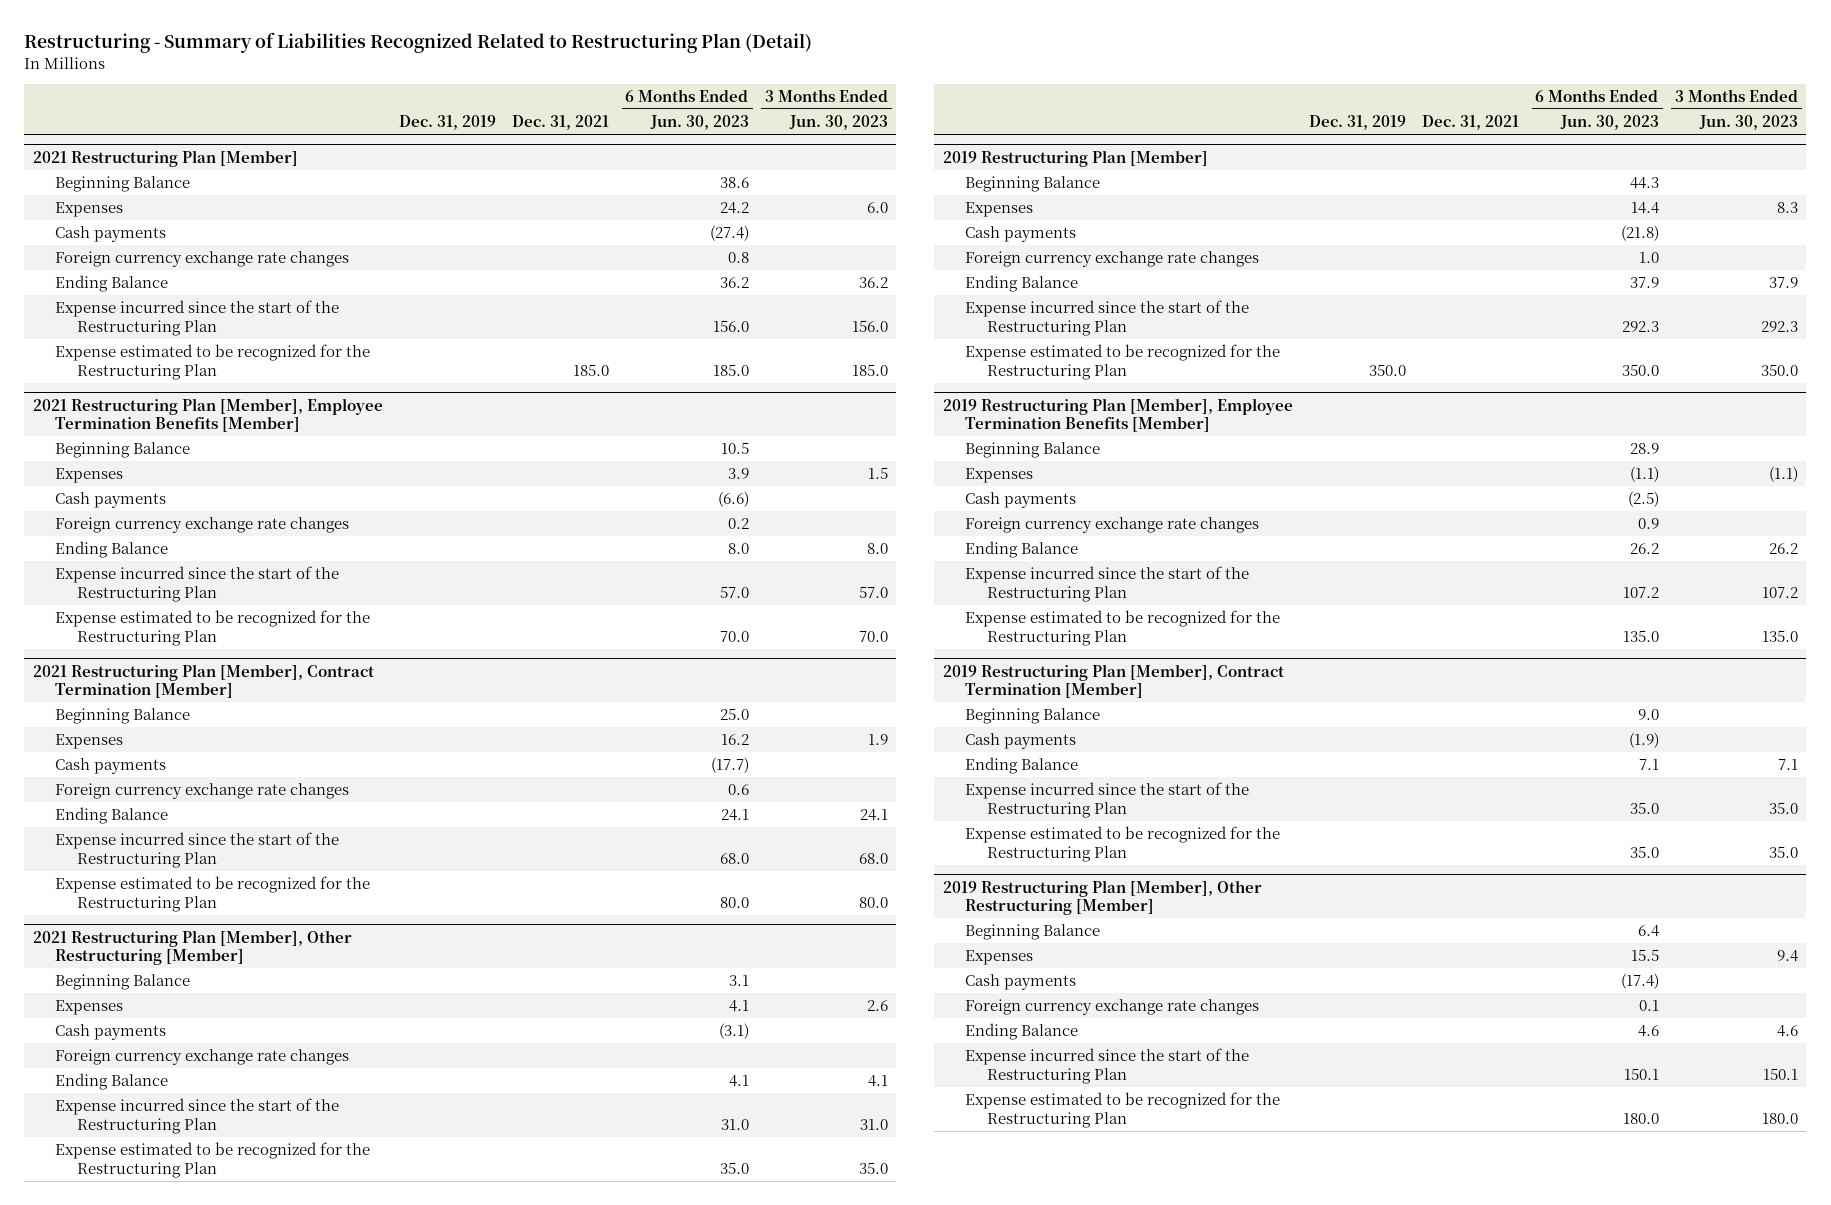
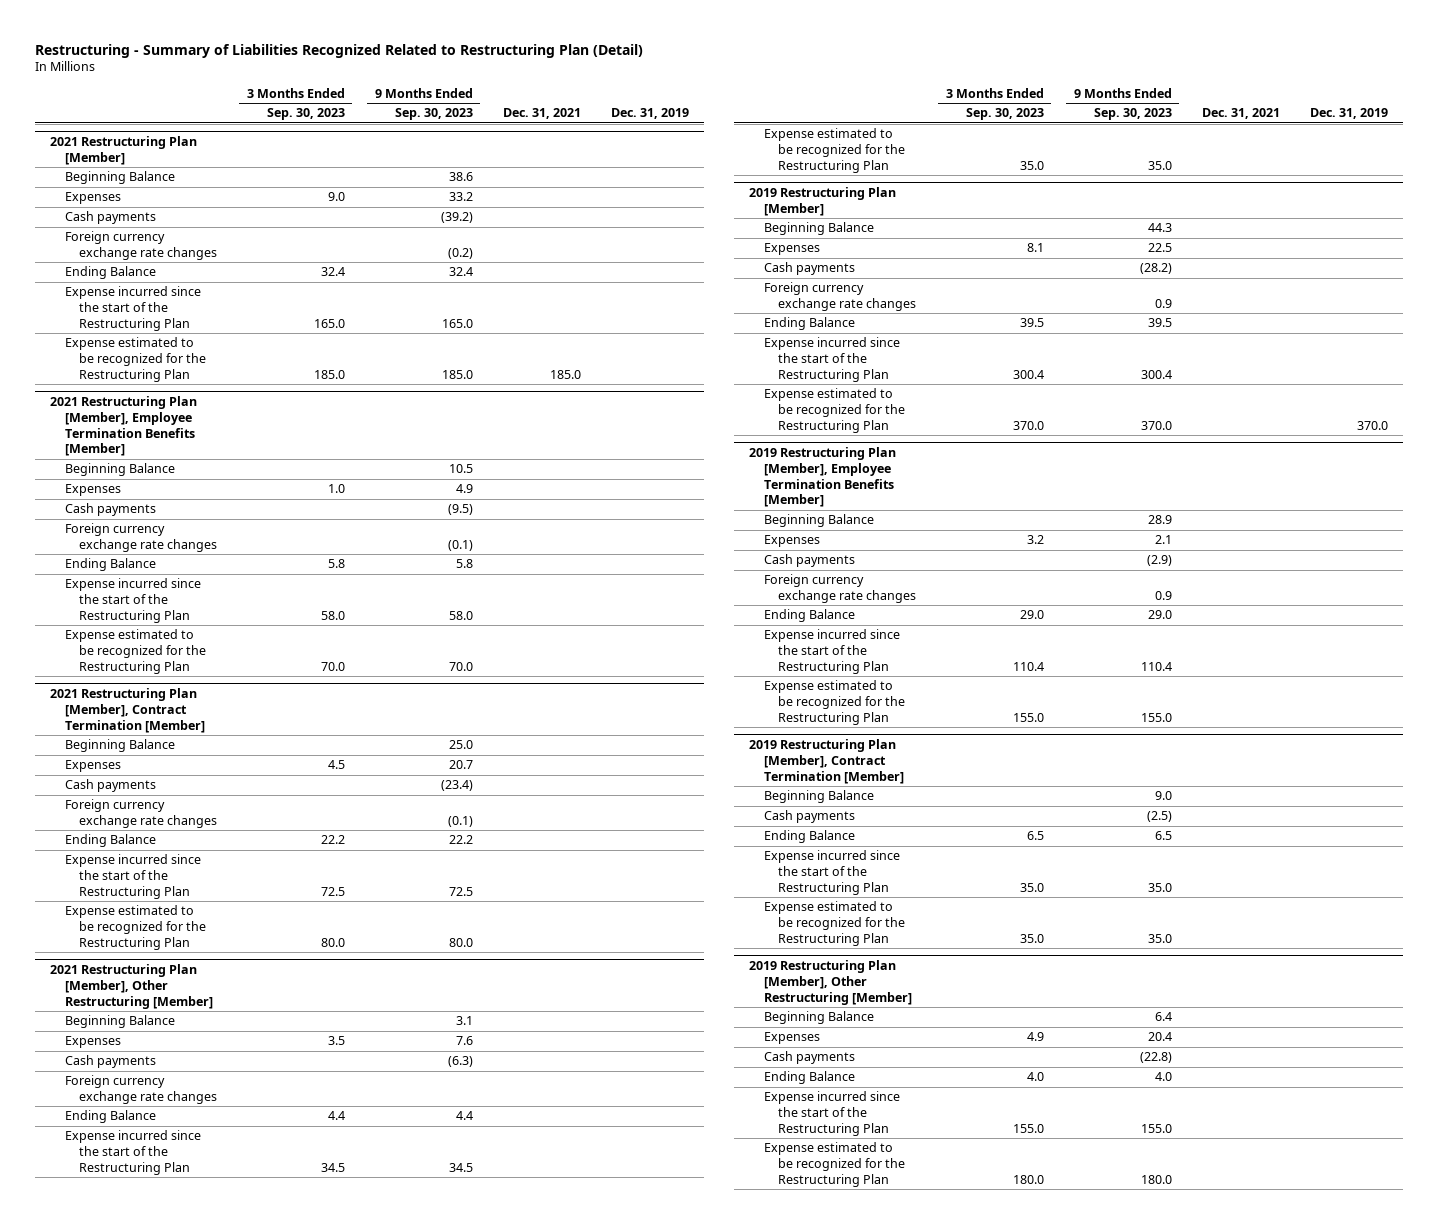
- | Dec. 31, 2019 | Dec. 31, 2021 | 6 Months Ended Jun. 30, 2023 | 3 Months Ended Jun. 30, 2023
+ | 3 Months Ended Sep. 30, 2023 | 9 Months Ended Sep. 30, 2023 | Dec. 31, 2021 | Dec. 31, 2019
@ 2019 Restructuring Plan [Member]
- Expense estimated to be recognized for the Restructuring Plan | 350.0 | | 350.0 | 350.0
+ Expense estimated to be recognized for the Restructuring Plan | 370.0 | 370.0 | | 370.0
@ 2019 Restructuring Plan [Member], Other Restructuring [Member]
- Foreign currency exchange rate changes | | | 0.1 |

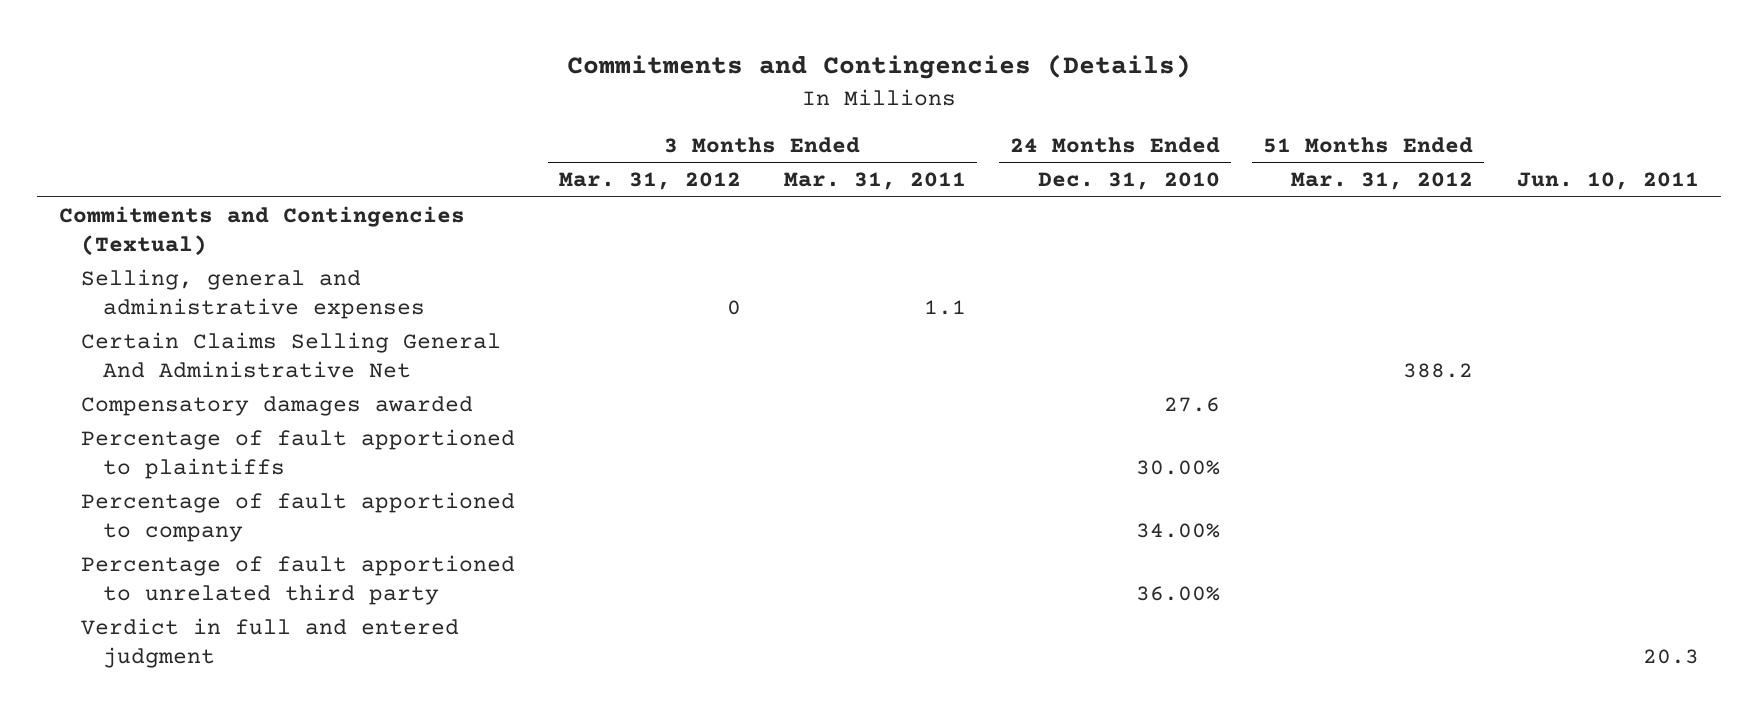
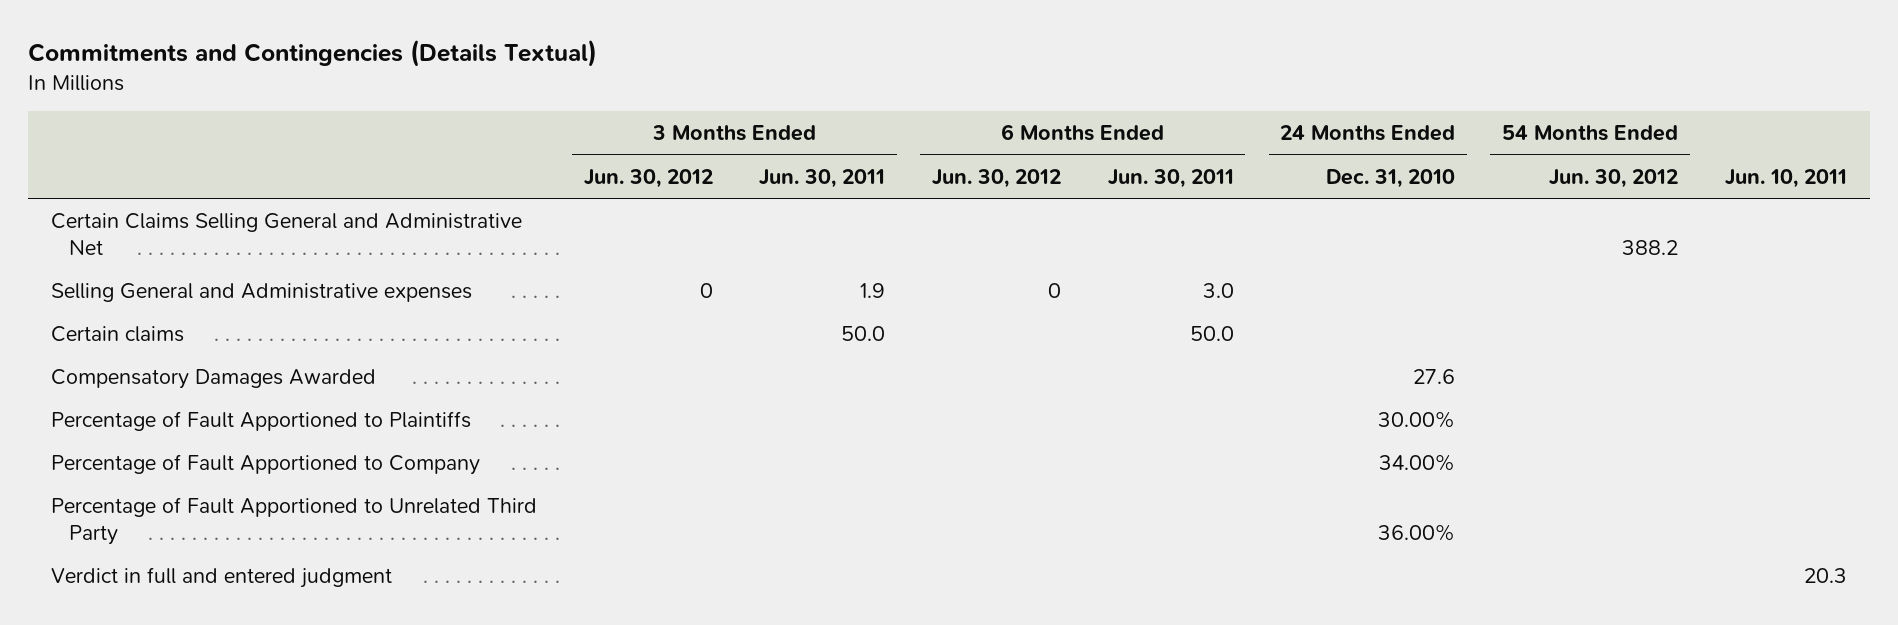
- Commitments and Contingencies (Details)
+ Commitments and Contingencies (Details Textual)
- | 3 Months Ended Mar. 31, 2012 | 3 Months Ended Mar. 31, 2011 | 24 Months Ended Dec. 31, 2010 | 51 Months Ended Mar. 31, 2012 | Jun. 10, 2011
+ | 3 Months Ended Jun. 30, 2012 | 3 Months Ended Jun. 30, 2011 | 6 Months Ended Jun. 30, 2012 | 6 Months Ended Jun. 30, 2011 | 24 Months Ended Dec. 31, 2010 | 54 Months Ended Jun. 30, 2012 | Jun. 10, 2011
- Commitments and Contingencies (Textual)
- Selling, general and administrative expenses | 0 | 1.1 | | |
- Certain Claims Selling General And Administrative Net | | | | 388.2 |
- Compensatory damages awarded | | | 27.6 | |
- Percentage of fault apportioned to plaintiffs | | | 30.00% | |
- Percentage of fault apportioned to company | | | 34.00% | |
- Percentage of fault apportioned to unrelated third party | | | 36.00% | |
+ Certain Claims Selling General and Administrative Net | | | | | | 388.2 |
+ Selling General and Administrative expenses | 0 | 1.9 | 0 | 3.0 | | |
+ Certain claims | | 50.0 | | 50.0 | | |
+ Compensatory Damages Awarded | | | | | 27.6 | |
+ Percentage of Fault Apportioned to Plaintiffs | | | | | 30.00% | |
+ Percentage of Fault Apportioned to Company | | | | | 34.00% | |
+ Percentage of Fault Apportioned to Unrelated Third Party | | | | | 36.00% | |

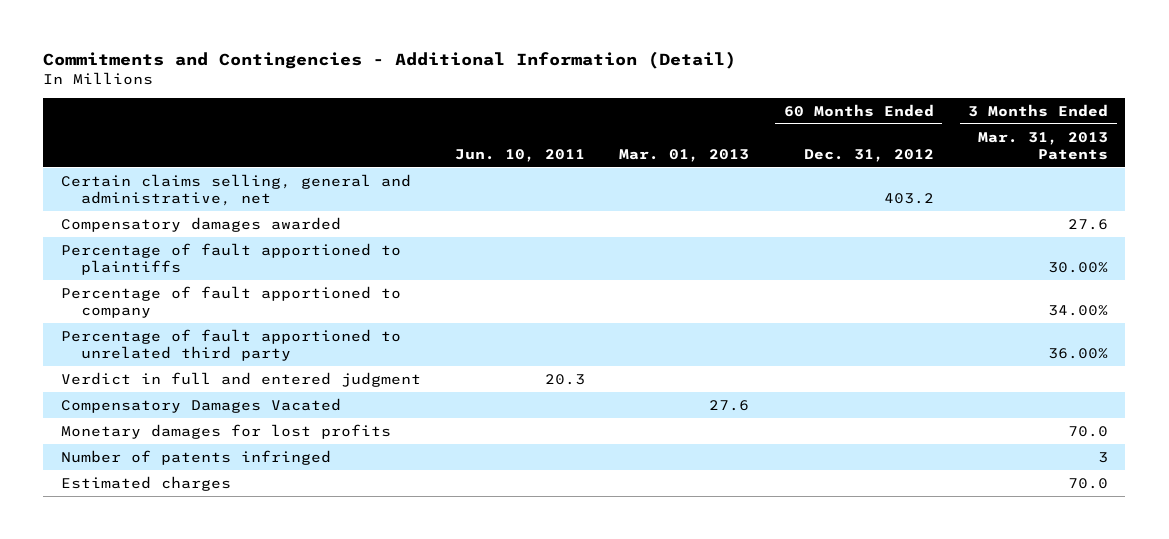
- Commitments and Contingencies (Details Textual)
+ Commitments and Contingencies - Additional Information (Detail)
- | 3 Months Ended Jun. 30, 2012 | 3 Months Ended Jun. 30, 2011 | 6 Months Ended Jun. 30, 2012 | 6 Months Ended Jun. 30, 2011 | 24 Months Ended Dec. 31, 2010 | 54 Months Ended Jun. 30, 2012 | Jun. 10, 2011
+ | Jun. 10, 2011 | Mar. 01, 2013 | 60 Months Ended Dec. 31, 2012 | 3 Months Ended Mar. 31, 2013 Patents
- Certain Claims Selling General and Administrative Net | | | | | | 388.2 |
- Selling General and Administrative expenses | 0 | 1.9 | 0 | 3.0 | | |
- Certain claims | | 50.0 | | 50.0 | | |
- Compensatory Damages Awarded | | | | | 27.6 | |
- Percentage of Fault Apportioned to Plaintiffs | | | | | 30.00% | |
- Percentage of Fault Apportioned to Company | | | | | 34.00% | |
- Percentage of Fault Apportioned to Unrelated Third Party | | | | | 36.00% | |
+ Certain claims selling, general and administrative, net | | | 403.2 |
+ Compensatory damages awarded | | | | 27.6
+ Percentage of fault apportioned to plaintiffs | | | | 30.00%
+ Percentage of fault apportioned to company | | | | 34.00%
+ Percentage of fault apportioned to unrelated third party | | | | 36.00%
+ Compensatory Damages Vacated | | 27.6 | |
+ Monetary damages for lost profits | | | | 70.0
+ Number of patents infringed | | | | 3
+ Estimated charges | | | | 70.0

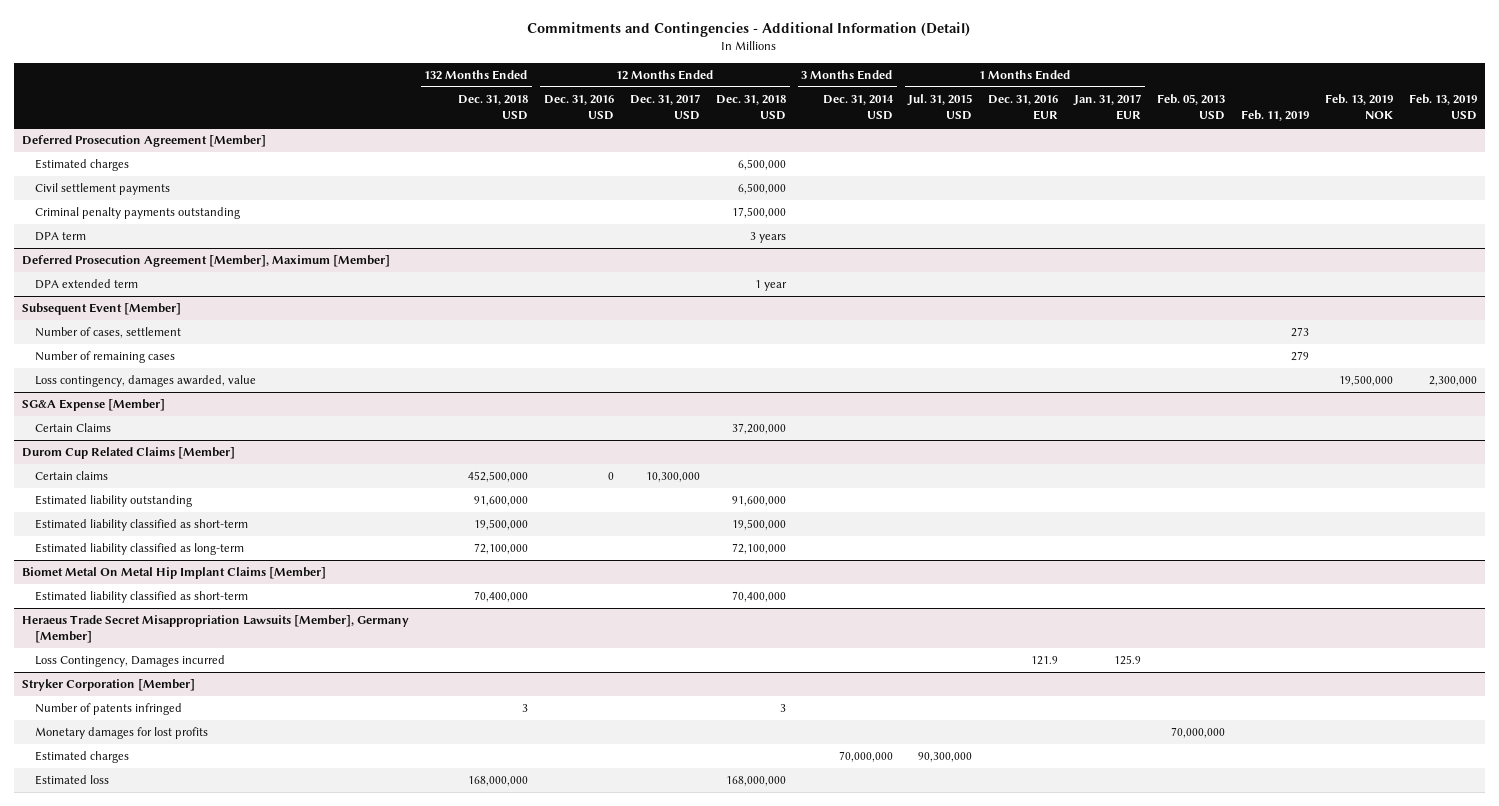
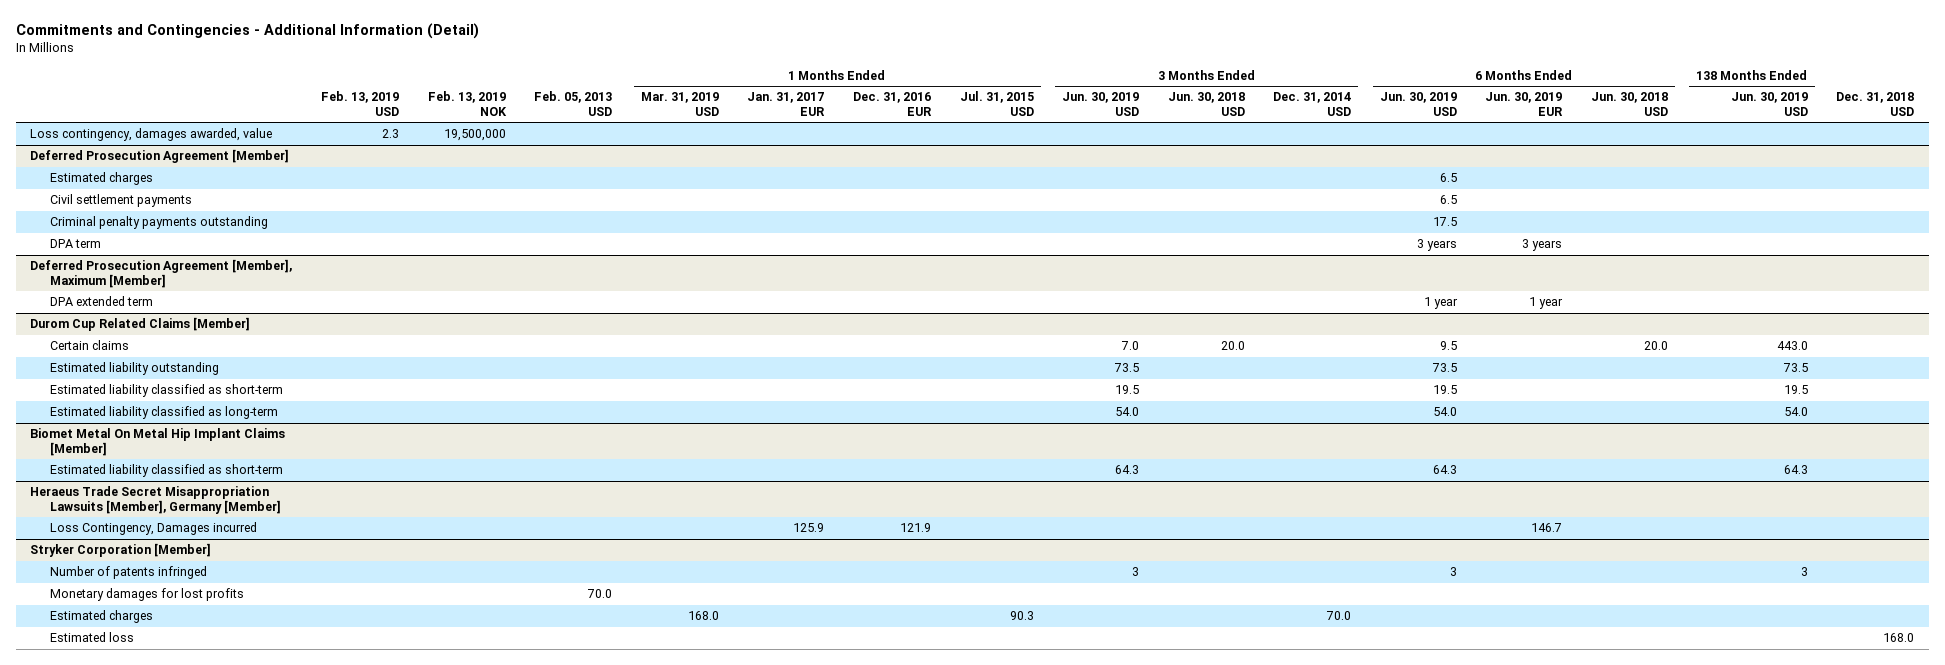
- | 132 Months Ended Dec. 31, 2018 USD | 12 Months Ended Dec. 31, 2016 USD | 12 Months Ended Dec. 31, 2017 USD | 12 Months Ended Dec. 31, 2018 USD | 3 Months Ended Dec. 31, 2014 USD | 1 Months Ended Jul. 31, 2015 USD | 1 Months Ended Dec. 31, 2016 EUR | 1 Months Ended Jan. 31, 2017 EUR | Feb. 05, 2013 USD | Feb. 11, 2019 | Feb. 13, 2019 NOK | Feb. 13, 2019 USD
+ | Feb. 13, 2019 USD | Feb. 13, 2019 NOK | Feb. 05, 2013 USD | 1 Months Ended Mar. 31, 2019 USD | 1 Months Ended Jan. 31, 2017 EUR | 1 Months Ended Dec. 31, 2016 EUR | 1 Months Ended Jul. 31, 2015 USD | 3 Months Ended Jun. 30, 2019 USD | 3 Months Ended Jun. 30, 2018 USD | 3 Months Ended Dec. 31, 2014 USD | 6 Months Ended Jun. 30, 2019 USD | 6 Months Ended Jun. 30, 2019 EUR | 6 Months Ended Jun. 30, 2018 USD | 138 Months Ended Jun. 30, 2019 USD | Dec. 31, 2018 USD
+ Loss contingency, damages awarded, value | 2.3 | 19,500,000 | | | | | | | | | | | | |
- Subsequent Event [Member]
- Number of cases, settlement | | | | | | | | | | 273 | |
- Number of remaining cases | | | | | | | | | | 279 | |
- Loss contingency, damages awarded, value | | | | | | | | | | | 19,500,000 | 2,300,000
- SG&A Expense [Member]
- Certain Claims | | | | 37,200,000 | | | | | | | |
@ Stryker Corporation [Member]
- Monetary damages for lost profits | | | | | | | | | 70,000,000 | | |
- Estimated charges | | | | | 70,000,000 | 90,300,000 | | | | | |
+ Monetary damages for lost profits | | | 70.0 | | | | | | | | | | | |
+ Estimated charges | | | | 168.0 | | | 90.3 | | | 70.0 | | | | |

